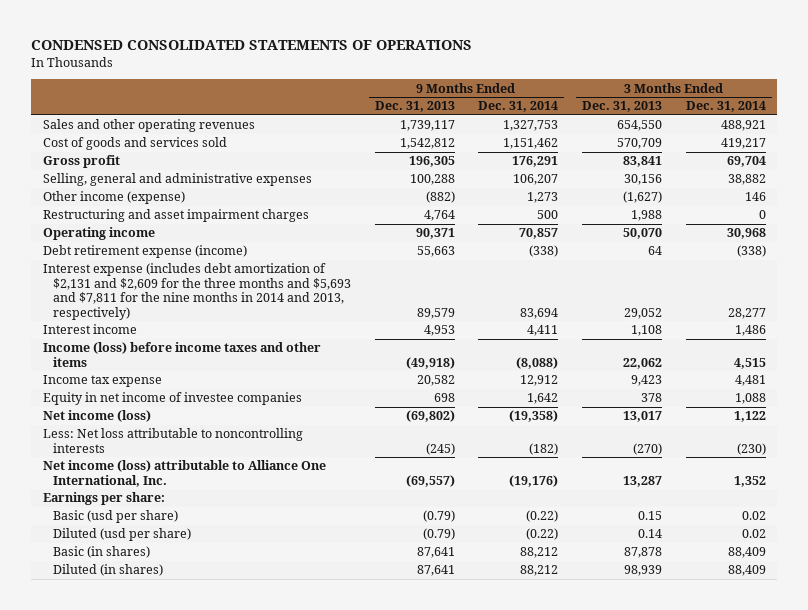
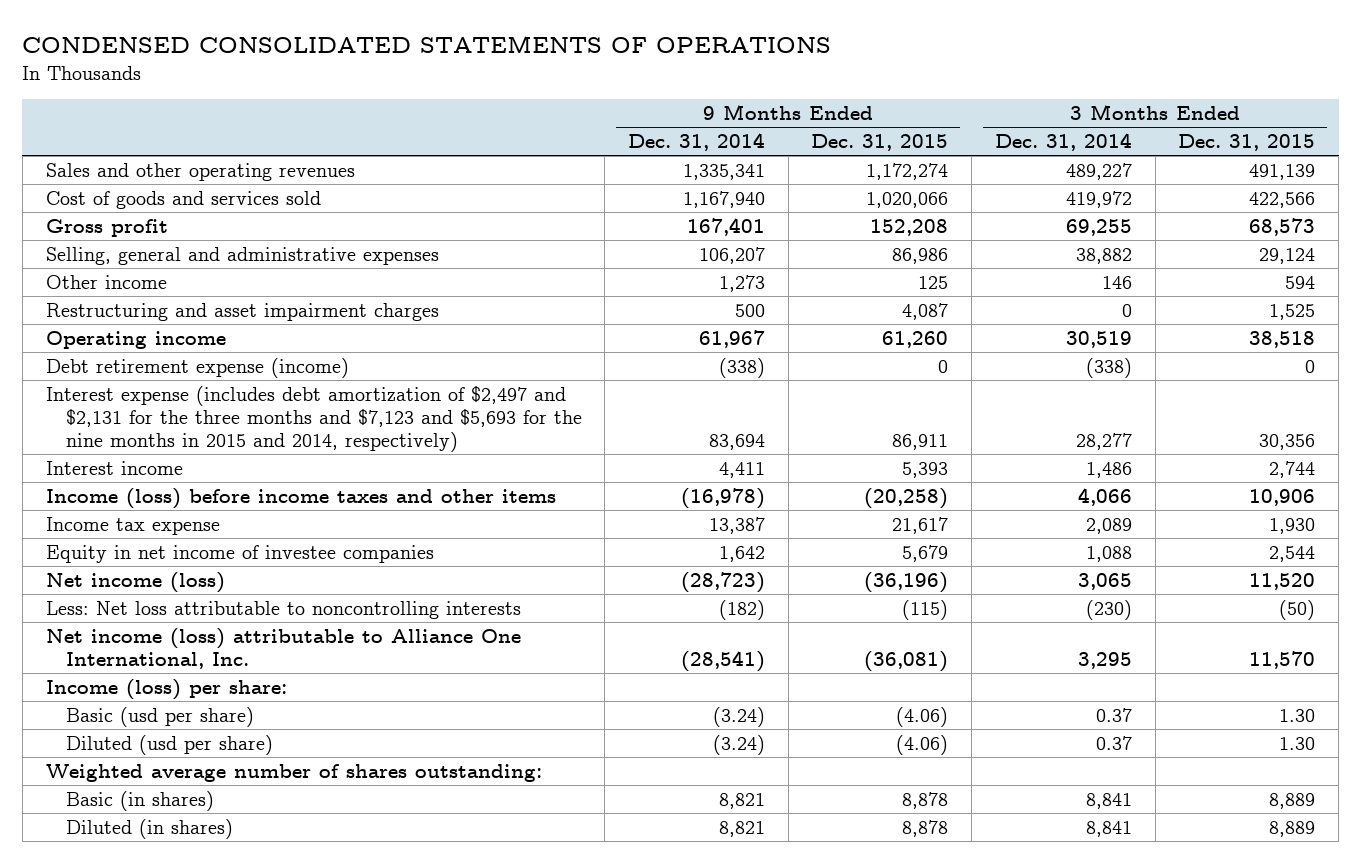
- | 9 Months Ended Dec. 31, 2013 | 9 Months Ended Dec. 31, 2014 | 3 Months Ended Dec. 31, 2013 | 3 Months Ended Dec. 31, 2014
+ | 9 Months Ended Dec. 31, 2014 | 9 Months Ended Dec. 31, 2015 | 3 Months Ended Dec. 31, 2014 | 3 Months Ended Dec. 31, 2015
- Sales and other operating revenues | 1,739,117 | 1,327,753 | 654,550 | 488,921
- Cost of goods and services sold | 1,542,812 | 1,151,462 | 570,709 | 419,217
- Gross profit | 196,305 | 176,291 | 83,841 | 69,704
+ Sales and other operating revenues | 1,335,341 | 1,172,274 | 489,227 | 491,139
+ Cost of goods and services sold | 1,167,940 | 1,020,066 | 419,972 | 422,566
+ Gross profit | 167,401 | 152,208 | 69,255 | 68,573
- Other income (expense) | (882) | 1,273 | (1,627) | 146
+ Other income | 1,273 | 125 | 146 | 594
- Operating income | 90,371 | 70,857 | 50,070 | 30,968
+ Operating income | 61,967 | 61,260 | 30,519 | 38,518
- Interest expense (includes debt amortization of $2,131 and $2,609 for the three months and $5,693 and $7,811 for the nine months in 2014 and 2013, respectively) | 89,579 | 83,694 | 29,052 | 28,277
+ Interest expense (includes debt amortization of $2,497 and $2,131 for the three months and $7,123 and $5,693 for the nine months in 2015 and 2014, respectively) | 83,694 | 86,911 | 28,277 | 30,356
- Income (loss) before income taxes and other items | (49,918) | (8,088) | 22,062 | 4,515
- Income tax expense | 20,582 | 12,912 | 9,423 | 4,481
+ Income (loss) before income taxes and other items | (16,978) | (20,258) | 4,066 | 10,906
+ Income tax expense | 13,387 | 21,617 | 2,089 | 1,930
- Net income (loss) | (69,802) | (19,358) | 13,017 | 1,122
+ Net income (loss) | (28,723) | (36,196) | 3,065 | 11,520
- Net income (loss) attributable to Alliance One International, Inc. | (69,557) | (19,176) | 13,287 | 1,352
- Earnings per share:
- Basic (usd per share) | (0.79) | (0.22) | 0.15 | 0.02
- Diluted (usd per share) | (0.79) | (0.22) | 0.14 | 0.02
- Basic (in shares) | 87,641 | 88,212 | 87,878 | 88,409
- Diluted (in shares) | 87,641 | 88,212 | 98,939 | 88,409
+ Net income (loss) attributable to Alliance One International, Inc. | (28,541) | (36,081) | 3,295 | 11,570
+ Income (loss) per share:
+ Basic (usd per share) | (3.24) | (4.06) | 0.37 | 1.30
+ Diluted (usd per share) | (3.24) | (4.06) | 0.37 | 1.30
+ Weighted average number of shares outstanding:
+ Basic (in shares) | 8,821 | 8,878 | 8,841 | 8,889
+ Diluted (in shares) | 8,821 | 8,878 | 8,841 | 8,889

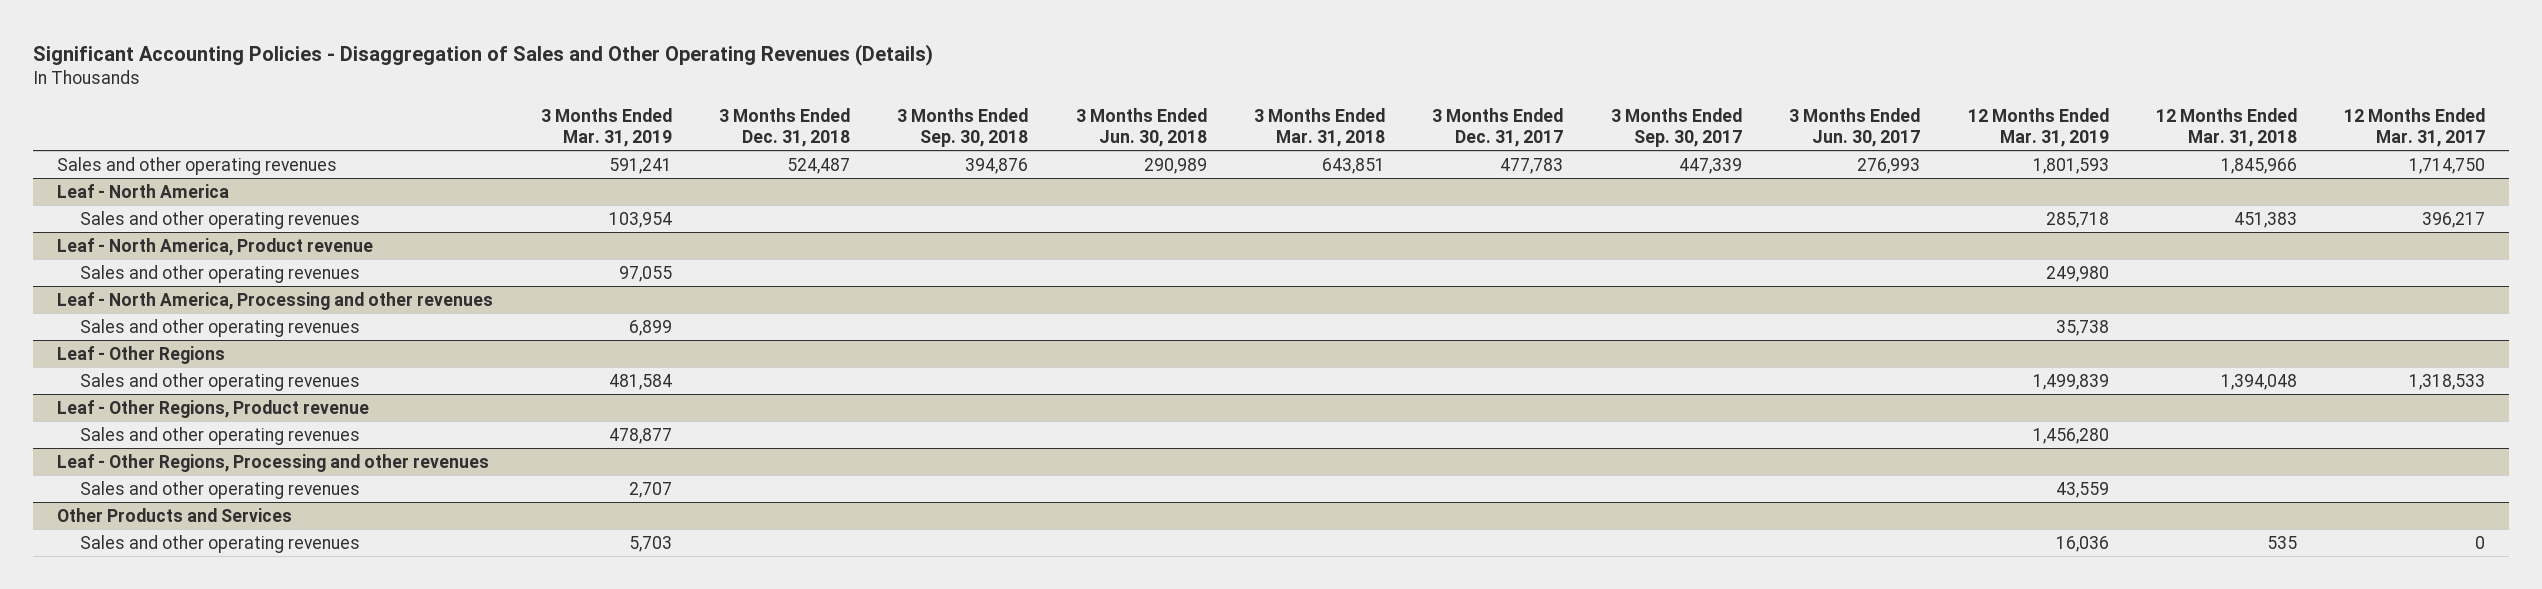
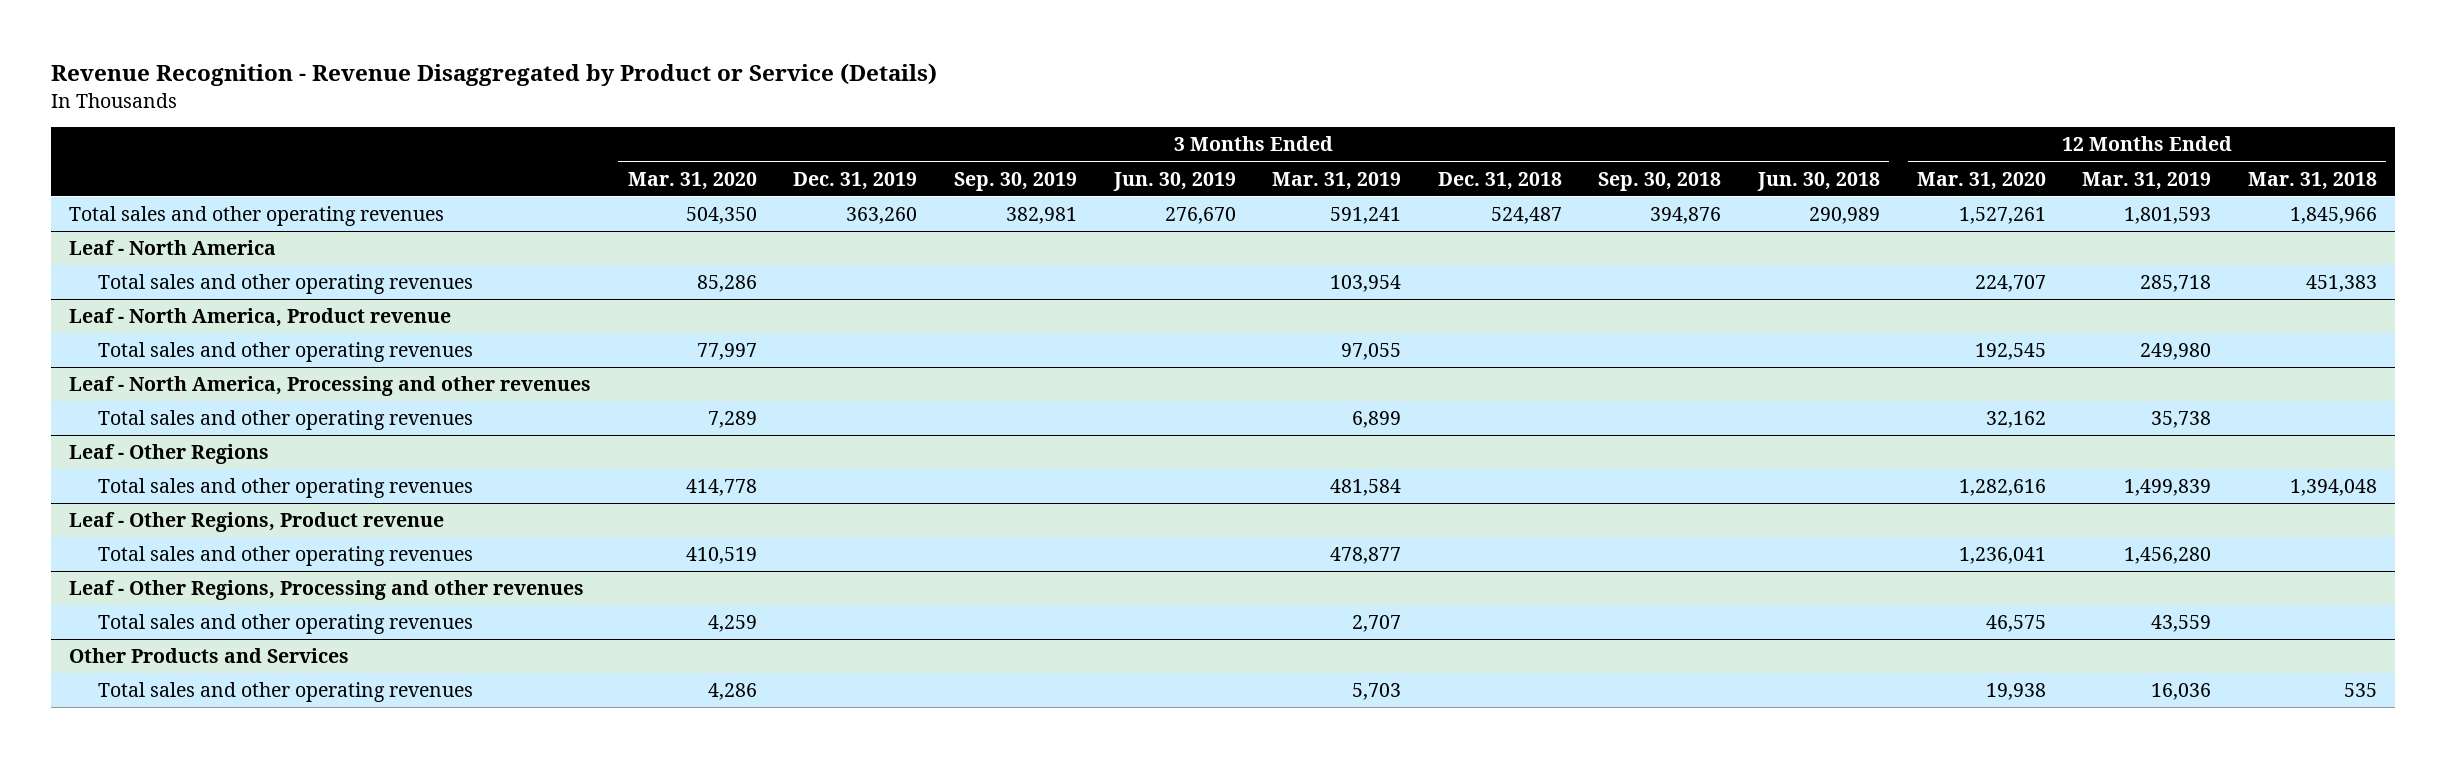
- Significant Accounting Policies - Disaggregation of Sales and Other Operating Revenues (Details)
+ Revenue Recognition - Revenue Disaggregated by Product or Service (Details)
- | 3 Months Ended Mar. 31, 2019 | 3 Months Ended Dec. 31, 2018 | 3 Months Ended Sep. 30, 2018 | 3 Months Ended Jun. 30, 2018 | 3 Months Ended Mar. 31, 2018 | 3 Months Ended Dec. 31, 2017 | 3 Months Ended Sep. 30, 2017 | 3 Months Ended Jun. 30, 2017 | 12 Months Ended Mar. 31, 2019 | 12 Months Ended Mar. 31, 2018 | 12 Months Ended Mar. 31, 2017
+ | 3 Months Ended Mar. 31, 2020 | 3 Months Ended Dec. 31, 2019 | 3 Months Ended Sep. 30, 2019 | 3 Months Ended Jun. 30, 2019 | 3 Months Ended Mar. 31, 2019 | 3 Months Ended Dec. 31, 2018 | 3 Months Ended Sep. 30, 2018 | 3 Months Ended Jun. 30, 2018 | 12 Months Ended Mar. 31, 2020 | 12 Months Ended Mar. 31, 2019 | 12 Months Ended Mar. 31, 2018
- Sales and other operating revenues | 591,241 | 524,487 | 394,876 | 290,989 | 643,851 | 477,783 | 447,339 | 276,993 | 1,801,593 | 1,845,966 | 1,714,750
+ Total sales and other operating revenues | 504,350 | 363,260 | 382,981 | 276,670 | 591,241 | 524,487 | 394,876 | 290,989 | 1,527,261 | 1,801,593 | 1,845,966
@ Leaf - North America
- Sales and other operating revenues | 103,954 | | | | | | | | 285,718 | 451,383 | 396,217
+ Total sales and other operating revenues | 85,286 | | | | 103,954 | | | | 224,707 | 285,718 | 451,383
@ Leaf - North America, Product revenue
- Sales and other operating revenues | 97,055 | | | | | | | | 249,980 | |
+ Total sales and other operating revenues | 77,997 | | | | 97,055 | | | | 192,545 | 249,980 |
@ Leaf - North America, Processing and other revenues
- Sales and other operating revenues | 6,899 | | | | | | | | 35,738 | |
+ Total sales and other operating revenues | 7,289 | | | | 6,899 | | | | 32,162 | 35,738 |
@ Leaf - Other Regions
- Sales and other operating revenues | 481,584 | | | | | | | | 1,499,839 | 1,394,048 | 1,318,533
+ Total sales and other operating revenues | 414,778 | | | | 481,584 | | | | 1,282,616 | 1,499,839 | 1,394,048
@ Leaf - Other Regions, Product revenue
- Sales and other operating revenues | 478,877 | | | | | | | | 1,456,280 | |
+ Total sales and other operating revenues | 410,519 | | | | 478,877 | | | | 1,236,041 | 1,456,280 |
@ Leaf - Other Regions, Processing and other revenues
- Sales and other operating revenues | 2,707 | | | | | | | | 43,559 | |
+ Total sales and other operating revenues | 4,259 | | | | 2,707 | | | | 46,575 | 43,559 |
@ Other Products and Services
- Sales and other operating revenues | 5,703 | | | | | | | | 16,036 | 535 | 0
+ Total sales and other operating revenues | 4,286 | | | | 5,703 | | | | 19,938 | 16,036 | 535

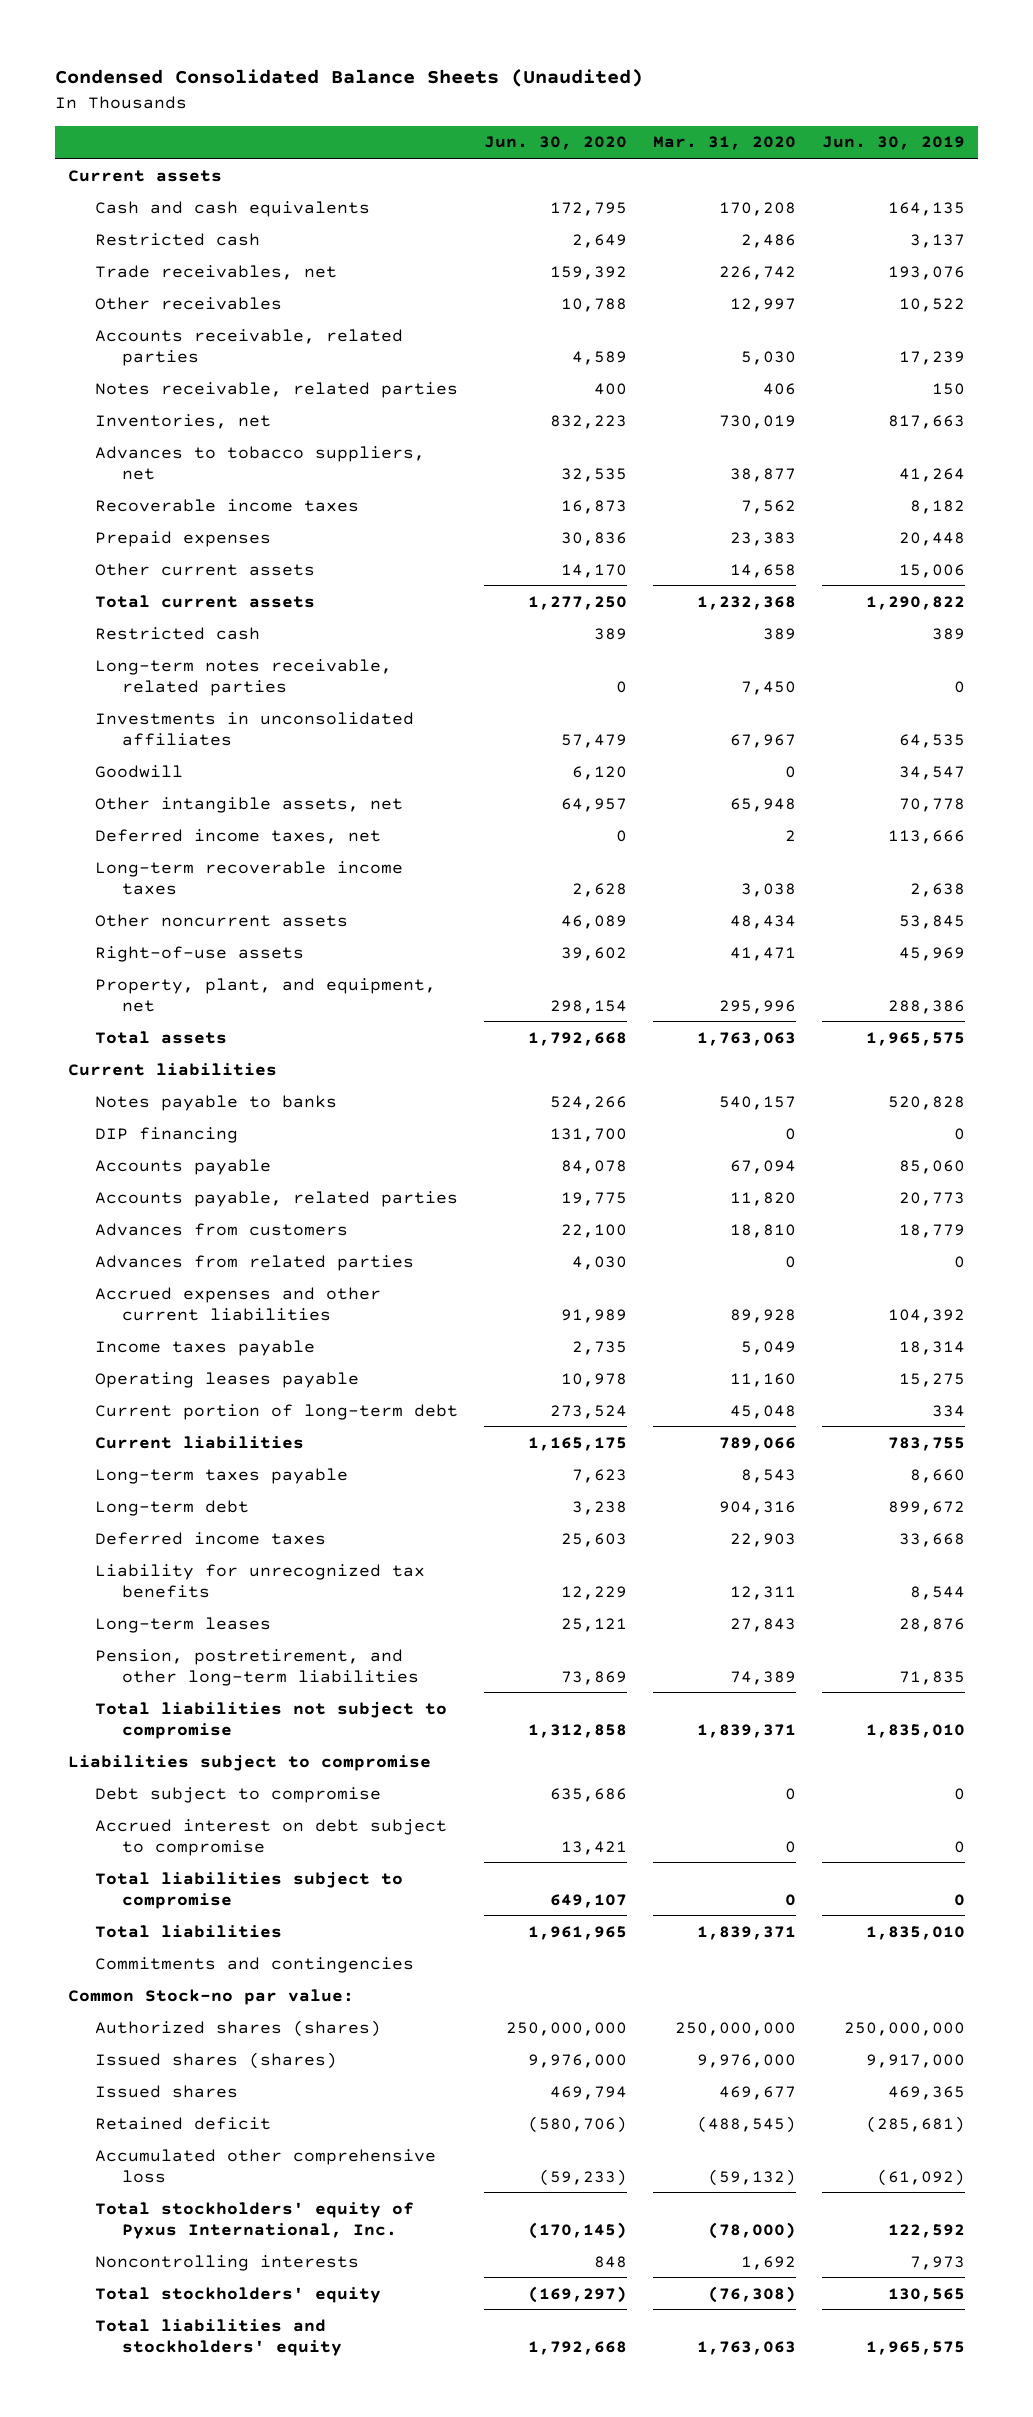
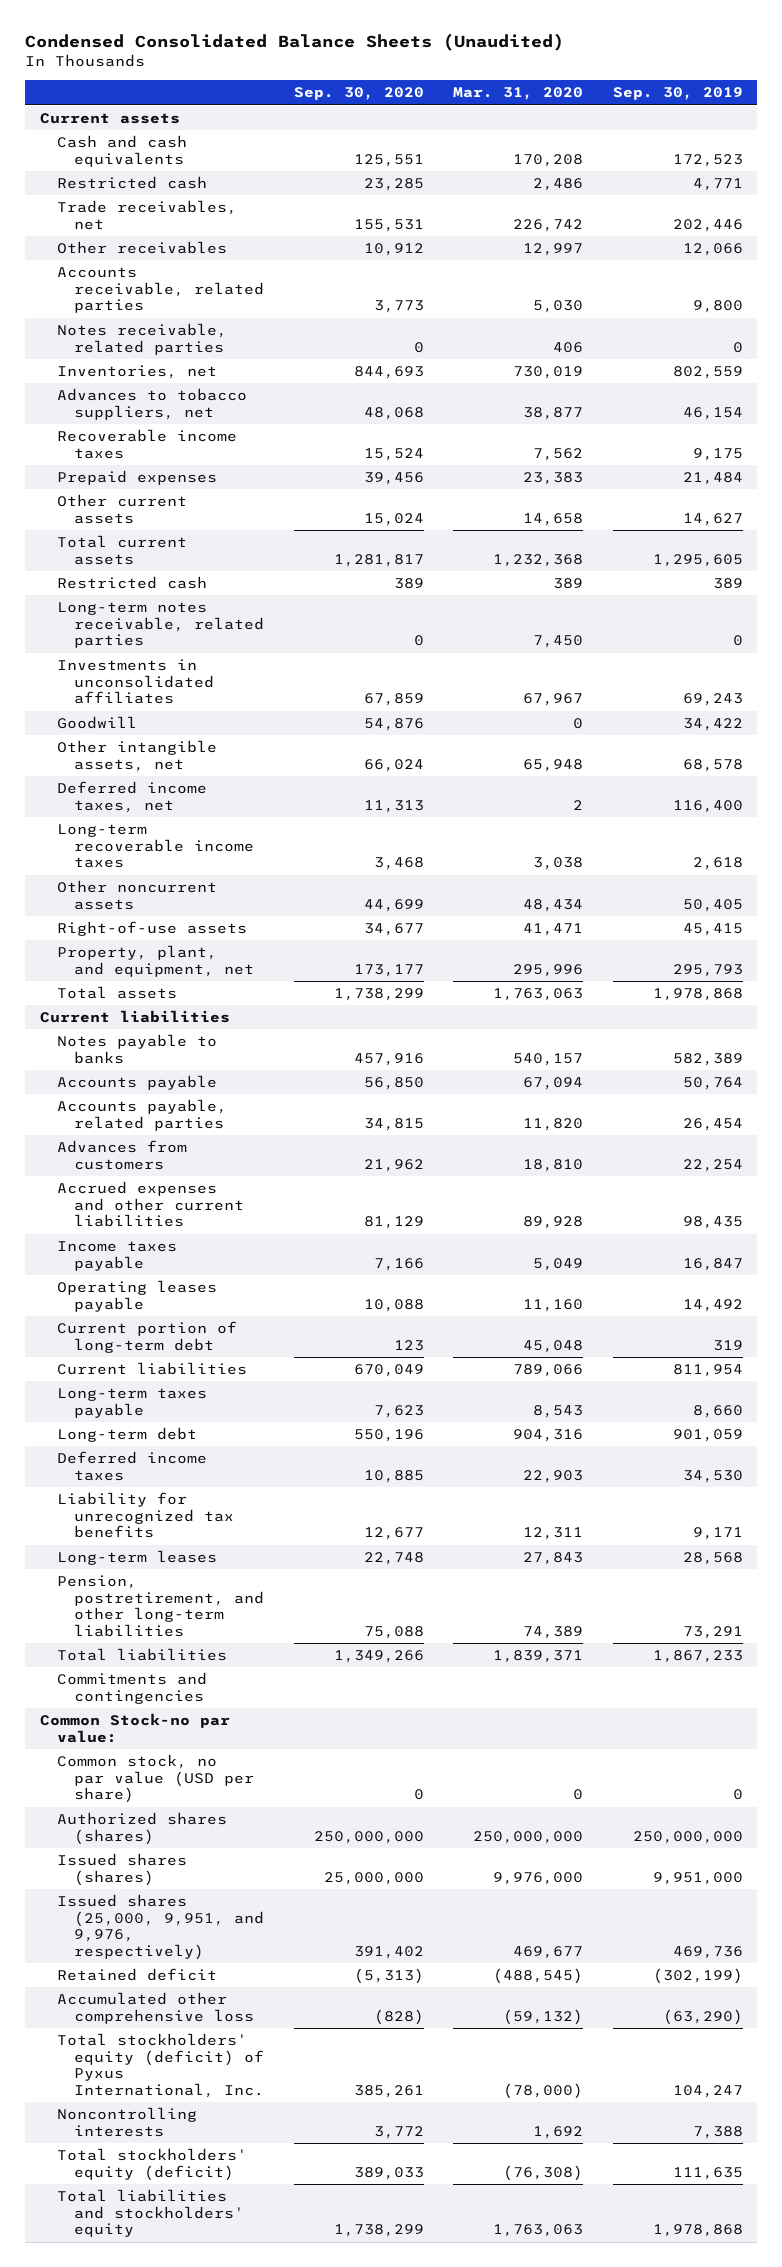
- | Jun. 30, 2020 | Mar. 31, 2020 | Jun. 30, 2019
+ | Sep. 30, 2020 | Mar. 31, 2020 | Sep. 30, 2019
- DIP financing | 131,700 | 0 | 0
- Advances from related parties | 4,030 | 0 | 0
- Total liabilities not subject to compromise | 1,312,858 | 1,839,371 | 1,835,010
- Liabilities subject to compromise
- Debt subject to compromise | 635,686 | 0 | 0
- Accrued interest on debt subject to compromise | 13,421 | 0 | 0
- Total liabilities subject to compromise | 649,107 | 0 | 0
+ Common stock, no par value (USD per share) | 0 | 0 | 0
- Issued shares | 469,794 | 469,677 | 469,365
+ Issued shares (25,000, 9,951, and 9,976, respectively) | 391,402 | 469,677 | 469,736
- Total stockholders' equity of Pyxus International, Inc. | (170,145) | (78,000) | 122,592
+ Total stockholders' equity (deficit) of Pyxus International, Inc. | 385,261 | (78,000) | 104,247
- Total stockholders' equity | (169,297) | (76,308) | 130,565
+ Total stockholders' equity (deficit) | 389,033 | (76,308) | 111,635

